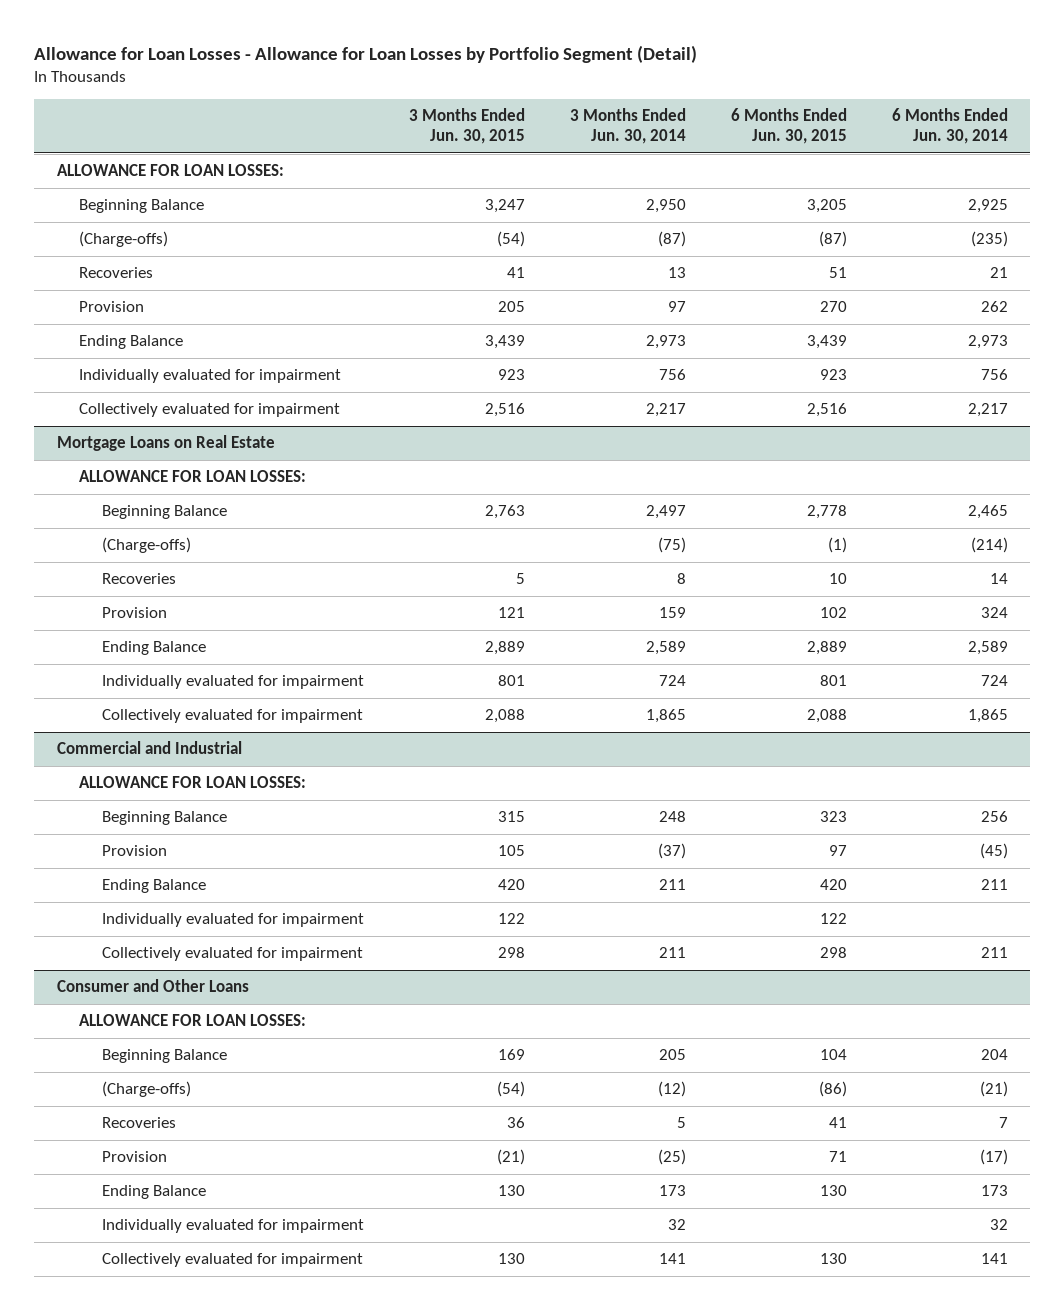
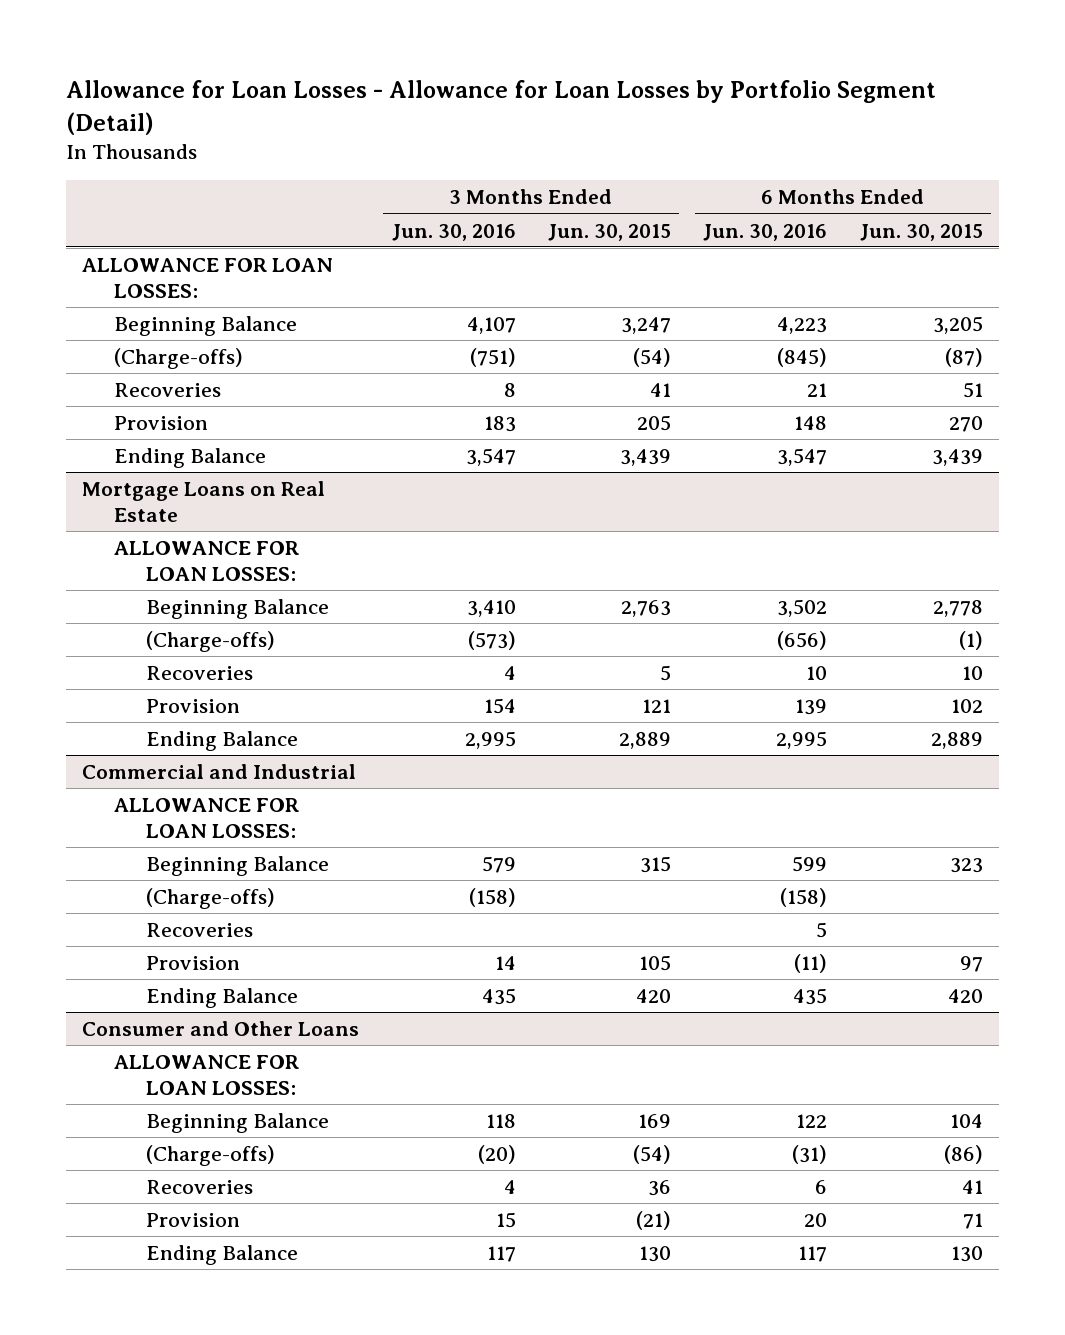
- | 3 Months Ended Jun. 30, 2015 | 3 Months Ended Jun. 30, 2014 | 6 Months Ended Jun. 30, 2015 | 6 Months Ended Jun. 30, 2014
+ | 3 Months Ended Jun. 30, 2016 | 3 Months Ended Jun. 30, 2015 | 6 Months Ended Jun. 30, 2016 | 6 Months Ended Jun. 30, 2015
- Individually evaluated for impairment | 923 | 756 | 923 | 756
- Collectively evaluated for impairment | 2,516 | 2,217 | 2,516 | 2,217
@ Mortgage Loans on Real Estate
- Individually evaluated for impairment | 801 | 724 | 801 | 724
- Collectively evaluated for impairment | 2,088 | 1,865 | 2,088 | 1,865
@ Commercial and Industrial
+ (Charge-offs) | (158) | | (158) |
+ Recoveries | | | 5 |
- Individually evaluated for impairment | 122 | | 122 |
- Collectively evaluated for impairment | 298 | 211 | 298 | 211
@ Consumer and Other Loans
- Individually evaluated for impairment | | 32 | | 32
- Collectively evaluated for impairment | 130 | 141 | 130 | 141

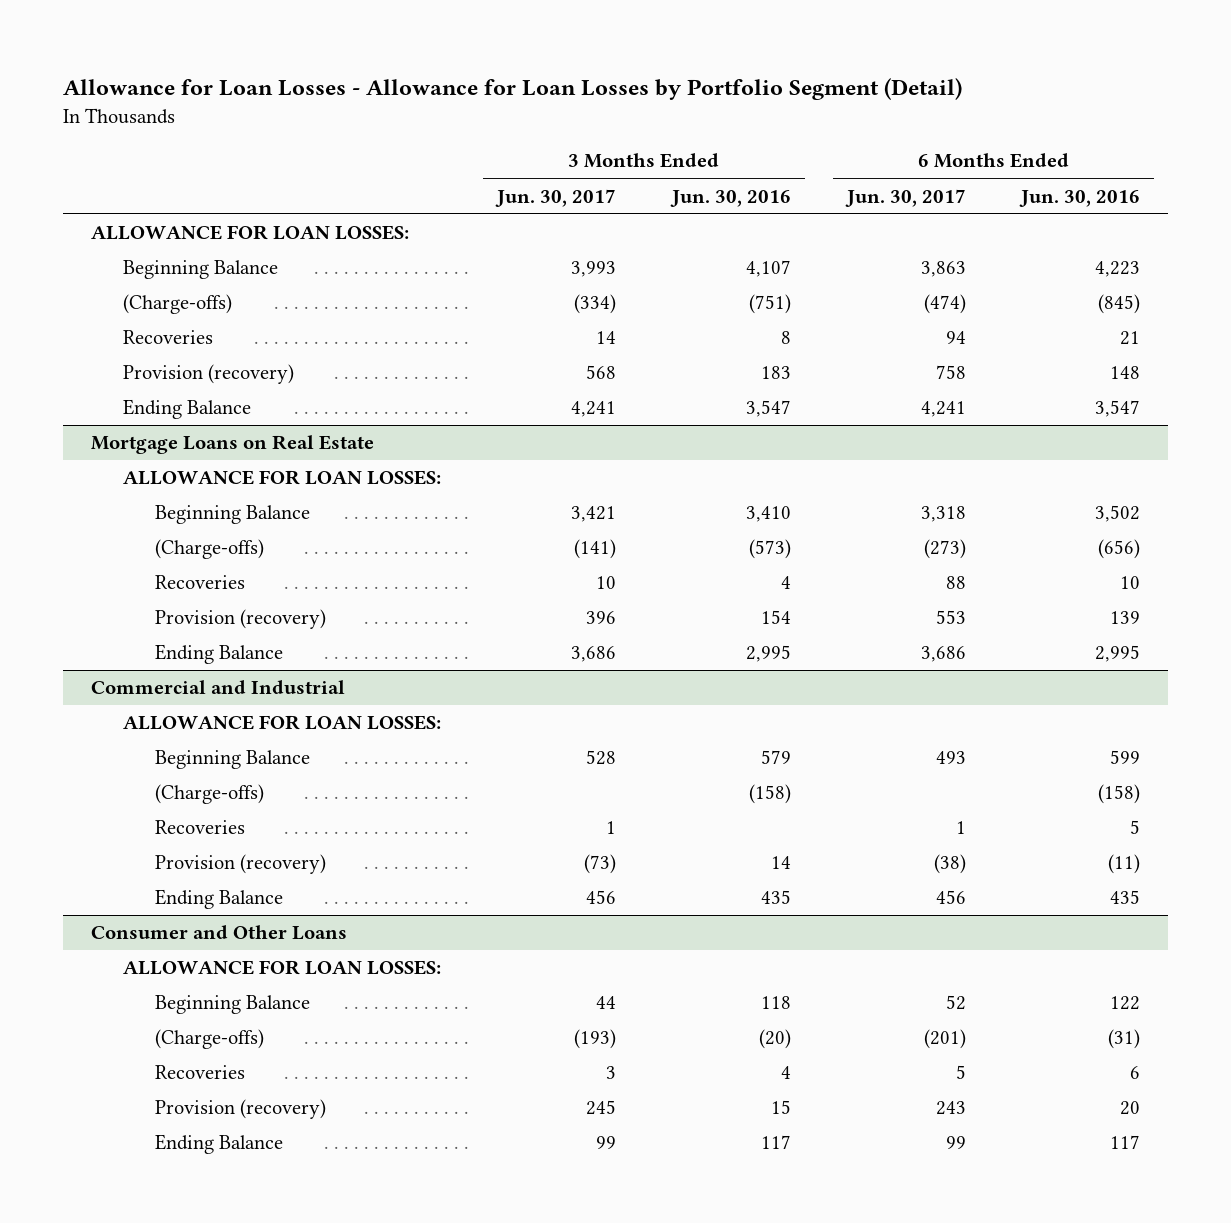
- | 3 Months Ended Jun. 30, 2016 | 3 Months Ended Jun. 30, 2015 | 6 Months Ended Jun. 30, 2016 | 6 Months Ended Jun. 30, 2015
+ | 3 Months Ended Jun. 30, 2017 | 3 Months Ended Jun. 30, 2016 | 6 Months Ended Jun. 30, 2017 | 6 Months Ended Jun. 30, 2016
- Provision | 183 | 205 | 148 | 270
+ Provision (recovery) | 568 | 183 | 758 | 148
@ Mortgage Loans on Real Estate
- Provision | 154 | 121 | 139 | 102
+ Provision (recovery) | 396 | 154 | 553 | 139
@ Commercial and Industrial
- Provision | 14 | 105 | (11) | 97
+ Provision (recovery) | (73) | 14 | (38) | (11)
@ Consumer and Other Loans
- Provision | 15 | (21) | 20 | 71
+ Provision (recovery) | 245 | 15 | 243 | 20

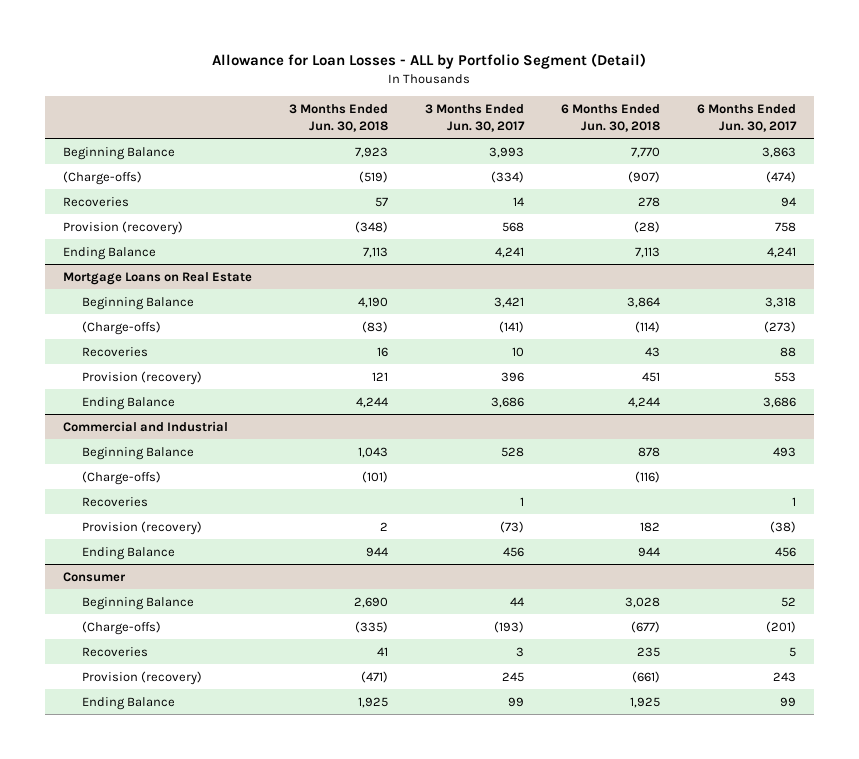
- Allowance for Loan Losses - Allowance for Loan Losses by Portfolio Segment (Detail)
+ Allowance for Loan Losses - ALL by Portfolio Segment (Detail)
- | 3 Months Ended Jun. 30, 2017 | 3 Months Ended Jun. 30, 2016 | 6 Months Ended Jun. 30, 2017 | 6 Months Ended Jun. 30, 2016
+ | 3 Months Ended Jun. 30, 2018 | 3 Months Ended Jun. 30, 2017 | 6 Months Ended Jun. 30, 2018 | 6 Months Ended Jun. 30, 2017
- ALLOWANCE FOR LOAN LOSSES:
@ Mortgage Loans on Real Estate
- ALLOWANCE FOR LOAN LOSSES:
@ Commercial and Industrial
- ALLOWANCE FOR LOAN LOSSES:
- Consumer and Other Loans
- ALLOWANCE FOR LOAN LOSSES:
+ Consumer

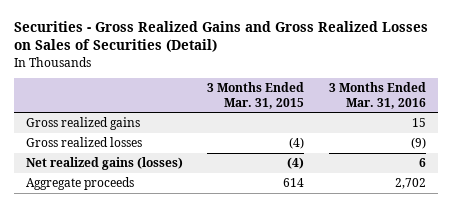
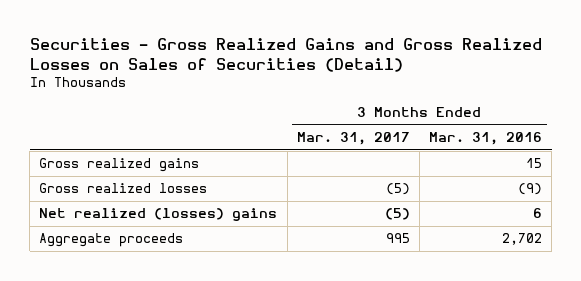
- | 3 Months Ended Mar. 31, 2015 | 3 Months Ended Mar. 31, 2016
+ | 3 Months Ended Mar. 31, 2017 | 3 Months Ended Mar. 31, 2016
- Net realized gains (losses) | (4) | 6
+ Net realized (losses) gains | (5) | 6

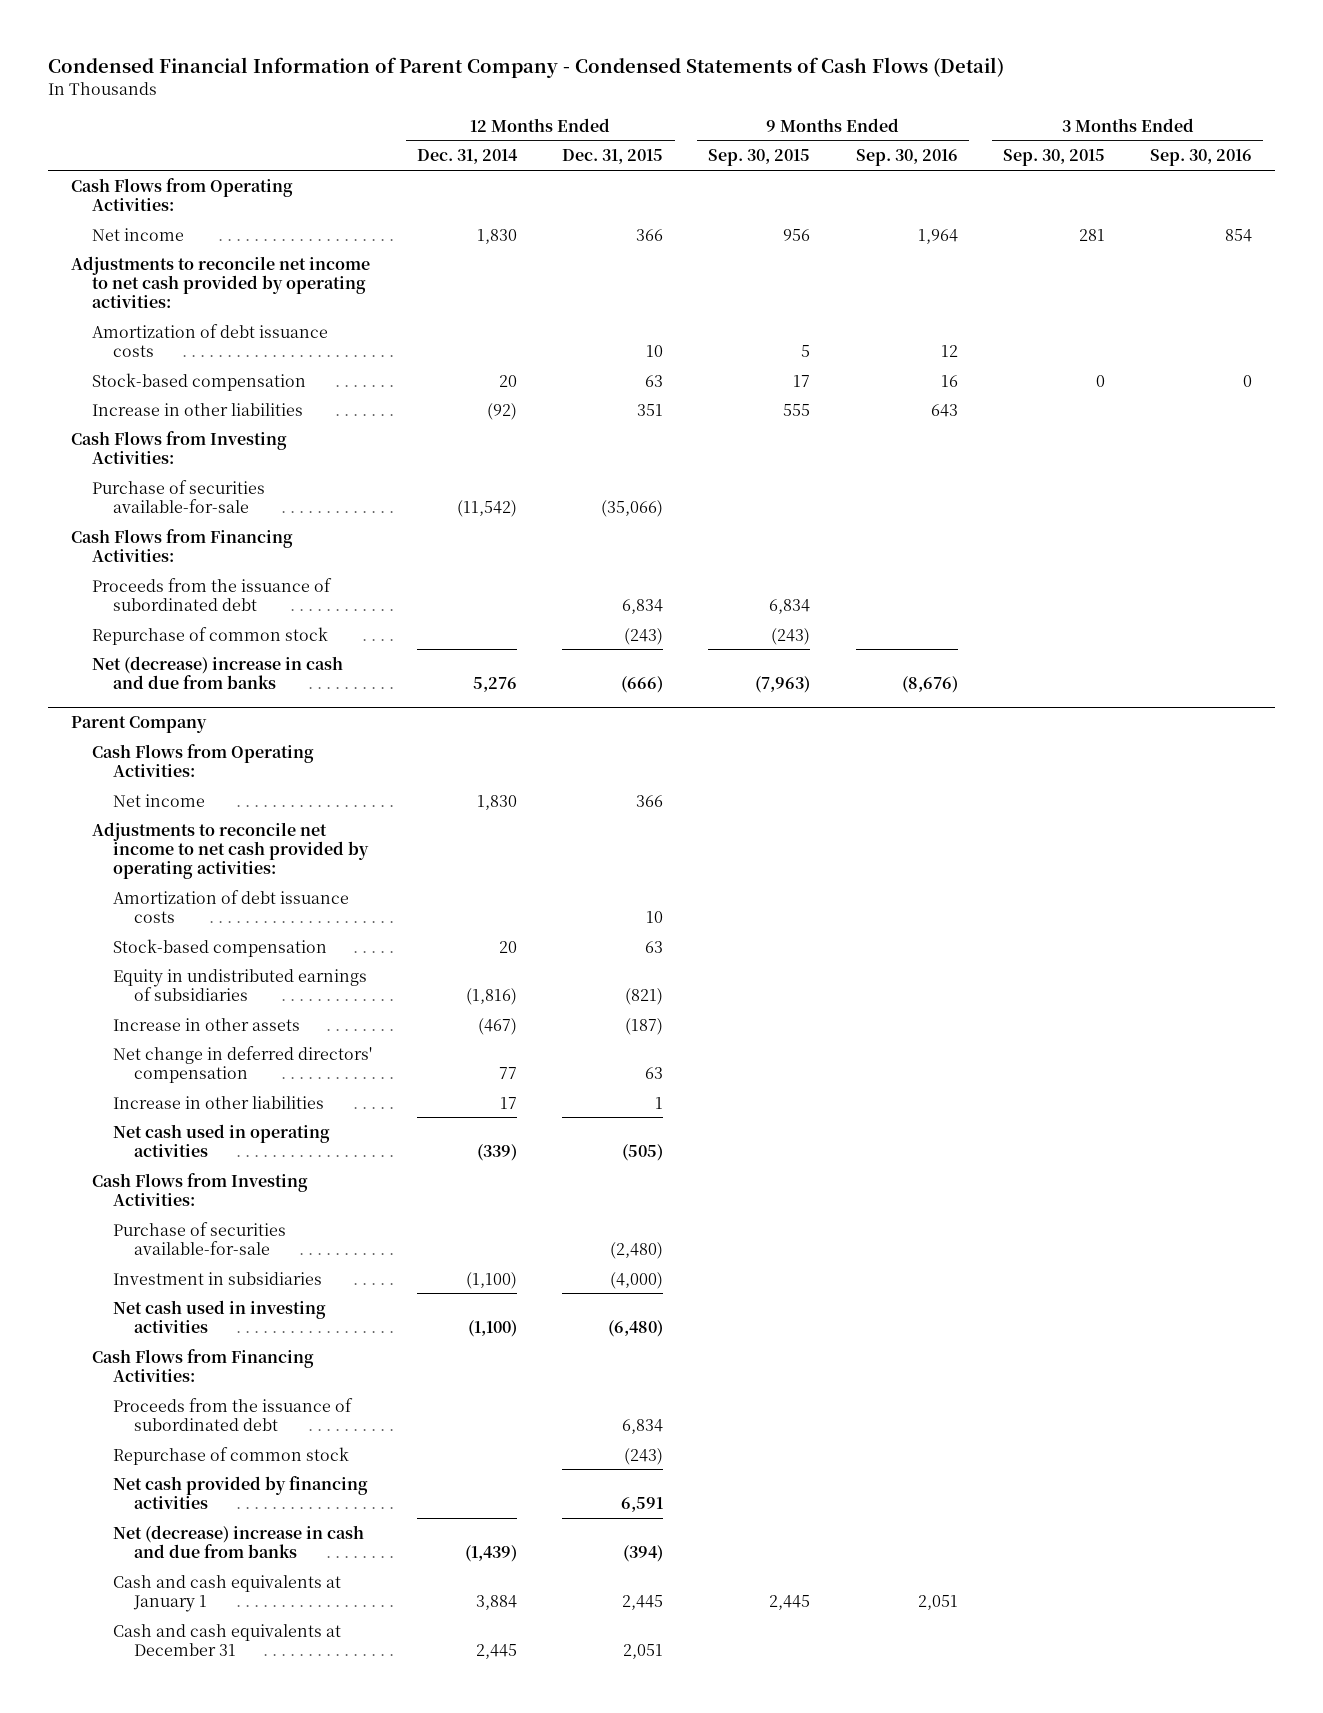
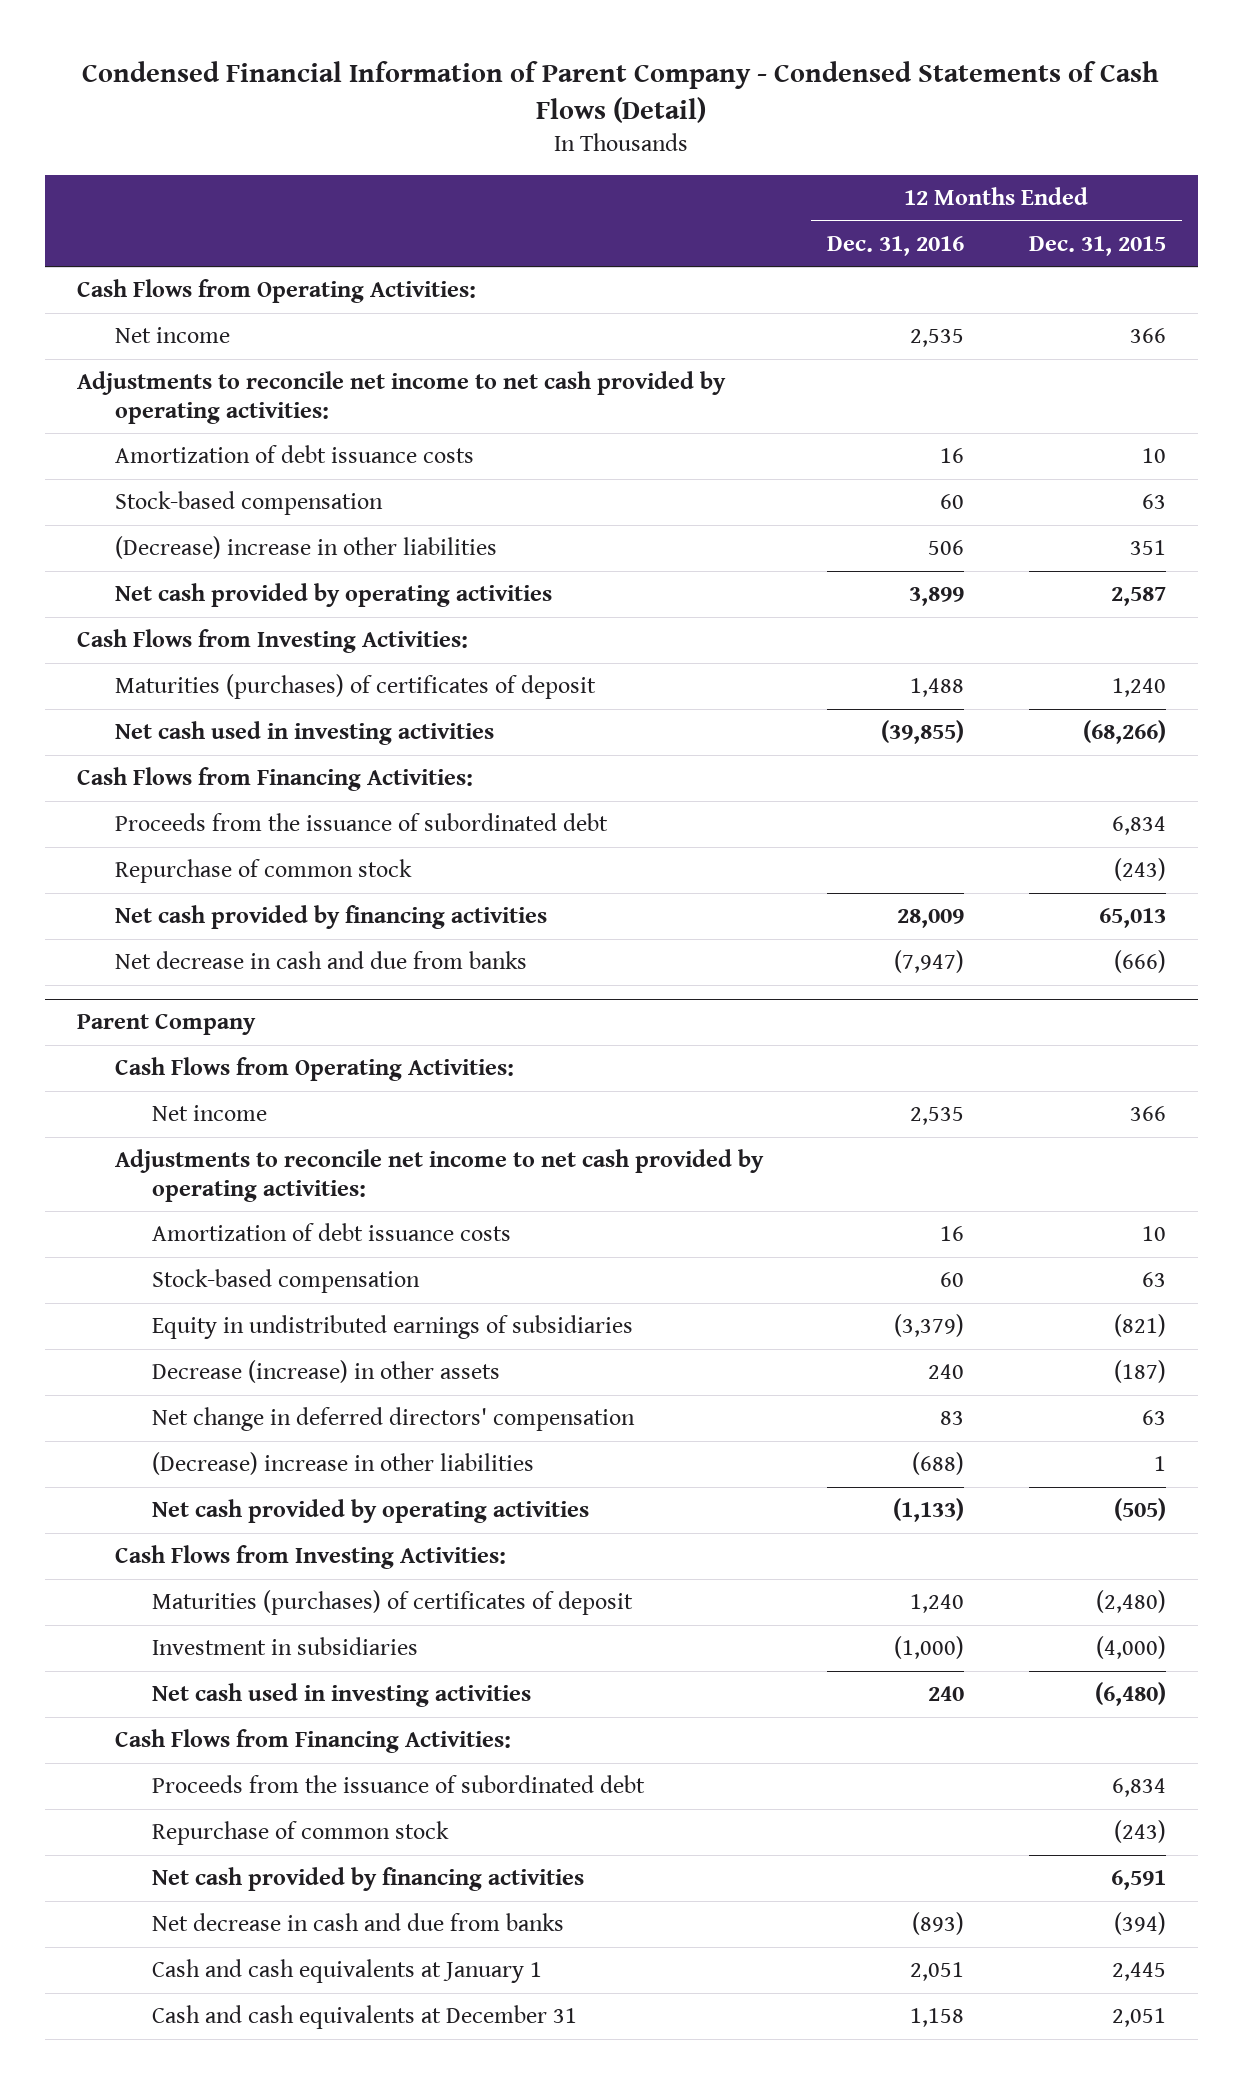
- | 12 Months Ended Dec. 31, 2014 | 12 Months Ended Dec. 31, 2015 | 9 Months Ended Sep. 30, 2015 | 9 Months Ended Sep. 30, 2016 | 3 Months Ended Sep. 30, 2015 | 3 Months Ended Sep. 30, 2016
+ | 12 Months Ended Dec. 31, 2016 | 12 Months Ended Dec. 31, 2015
- Increase in other liabilities | (92) | 351 | 555 | 643 | |
+ (Decrease) increase in other liabilities | 506 | 351
+ Net cash provided by operating activities | 3,899 | 2,587
- Purchase of securities available-for-sale | (11,542) | (35,066) | | | |
+ Maturities (purchases) of certificates of deposit | 1,488 | 1,240
+ Net cash used in investing activities | (39,855) | (68,266)
- Net (decrease) increase in cash and due from banks | 5,276 | (666) | (7,963) | (8,676) | |
+ Net cash provided by financing activities | 28,009 | 65,013
+ Net decrease in cash and due from banks | (7,947) | (666)
@ Parent Company
- Increase in other assets | (467) | (187) | | | |
+ Decrease (increase) in other assets | 240 | (187)
- Increase in other liabilities | 17 | 1 | | | |
- Net cash used in operating activities | (339) | (505) | | | |
+ (Decrease) increase in other liabilities | (688) | 1
+ Net cash provided by operating activities | (1,133) | (505)
- Purchase of securities available-for-sale | | (2,480) | | | |
+ Maturities (purchases) of certificates of deposit | 1,240 | (2,480)
- Net (decrease) increase in cash and due from banks | (1,439) | (394) | | | |
+ Net decrease in cash and due from banks | (893) | (394)

